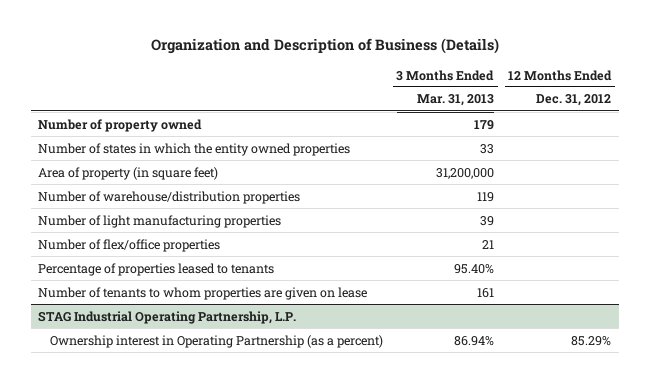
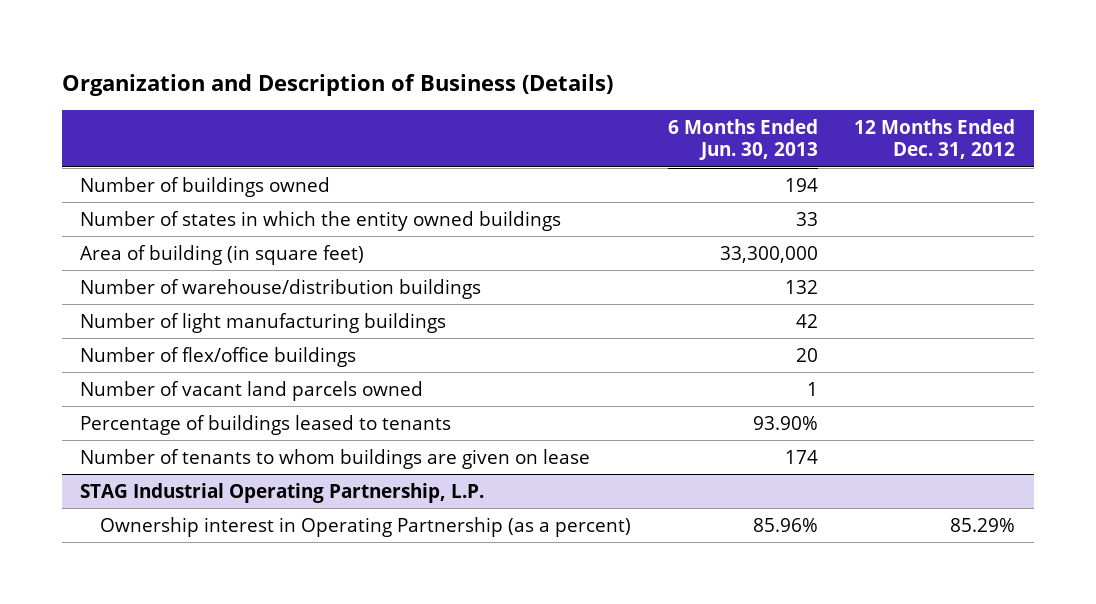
- | 3 Months Ended Mar. 31, 2013 | 12 Months Ended Dec. 31, 2012
+ | 6 Months Ended Jun. 30, 2013 | 12 Months Ended Dec. 31, 2012
- Number of property owned | 179 |
- Number of states in which the entity owned properties | 33 |
- Area of property (in square feet) | 31,200,000 |
- Number of warehouse/distribution properties | 119 |
- Number of light manufacturing properties | 39 |
- Number of flex/office properties | 21 |
- Percentage of properties leased to tenants | 95.40% |
- Number of tenants to whom properties are given on lease | 161 |
+ Number of buildings owned | 194 |
+ Number of states in which the entity owned buildings | 33 |
+ Area of building (in square feet) | 33,300,000 |
+ Number of warehouse/distribution buildings | 132 |
+ Number of light manufacturing buildings | 42 |
+ Number of flex/office buildings | 20 |
+ Number of vacant land parcels owned | 1 |
+ Percentage of buildings leased to tenants | 93.90% |
+ Number of tenants to whom buildings are given on lease | 174 |

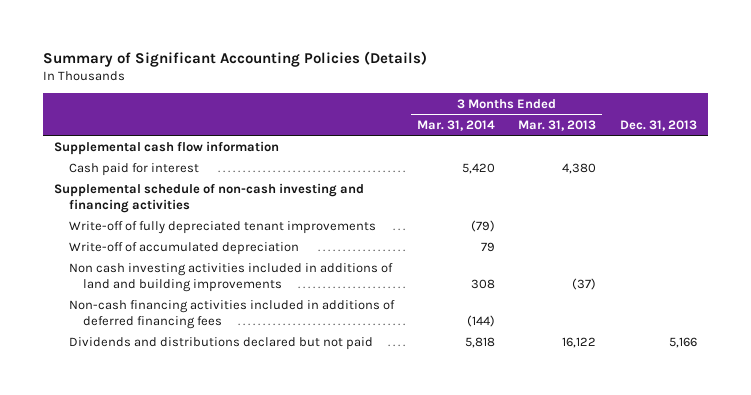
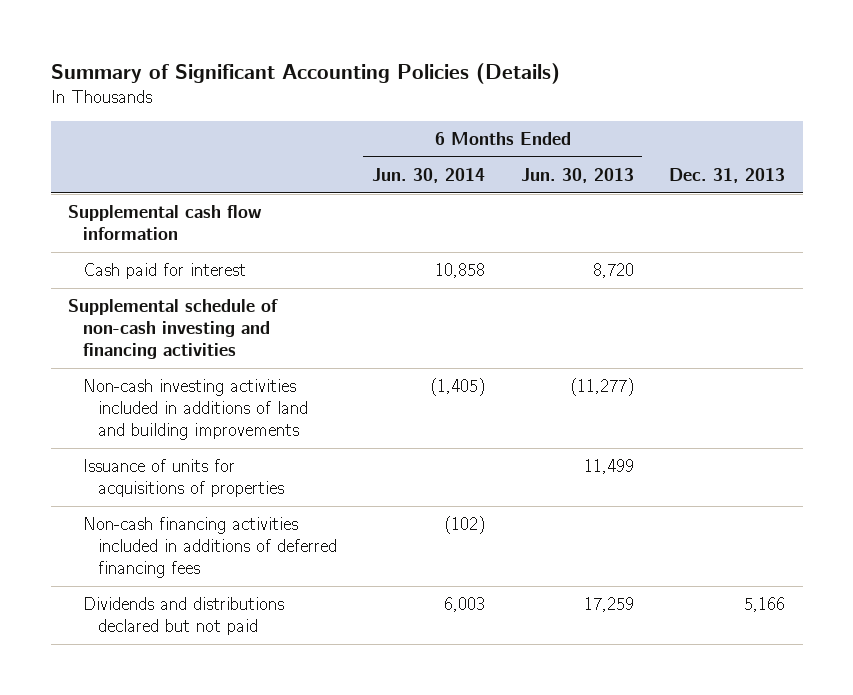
- | 3 Months Ended Mar. 31, 2014 | 3 Months Ended Mar. 31, 2013 | Dec. 31, 2013
+ | 6 Months Ended Jun. 30, 2014 | 6 Months Ended Jun. 30, 2013 | Dec. 31, 2013
- Write-off of fully depreciated tenant improvements | (79) | |
- Write-off of accumulated depreciation | 79 | |
- Non cash investing activities included in additions of land and building improvements | 308 | (37) |
+ Non-cash investing activities included in additions of land and building improvements | (1,405) | (11,277) |
+ Issuance of units for acquisitions of properties | | 11,499 |

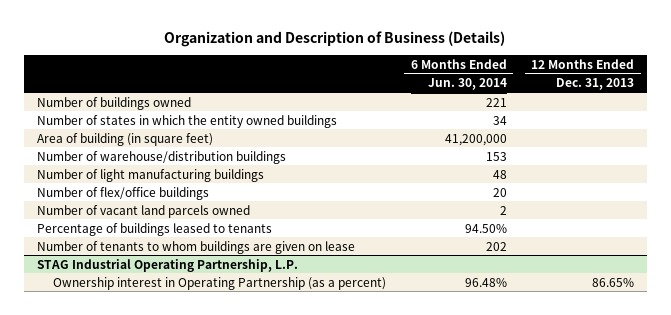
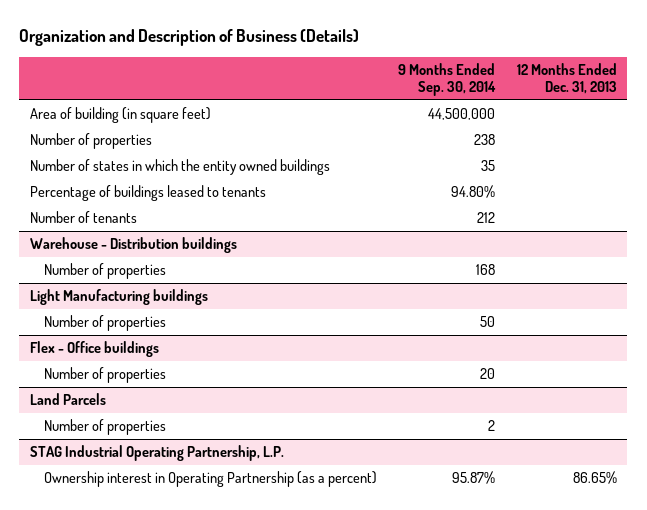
- | 6 Months Ended Jun. 30, 2014 | 12 Months Ended Dec. 31, 2013
+ | 9 Months Ended Sep. 30, 2014 | 12 Months Ended Dec. 31, 2013
- Number of buildings owned | 221 |
- Number of warehouse/distribution buildings | 153 |
- Number of light manufacturing buildings | 48 |
- Number of flex/office buildings | 20 |
- Number of vacant land parcels owned | 2 |
+ Number of properties | 238 |
moved down: Number of states in which the entity owned buildings | 35 |
- Number of tenants to whom buildings are given on lease | 202 |
+ Number of tenants | 212 |
+ Warehouse - Distribution buildings
+ Number of properties | 168 |
+ Light Manufacturing buildings
+ Number of properties | 50 |
+ Flex - Office buildings
+ Number of properties | 20 |
+ Land Parcels
+ Number of properties | 2 |

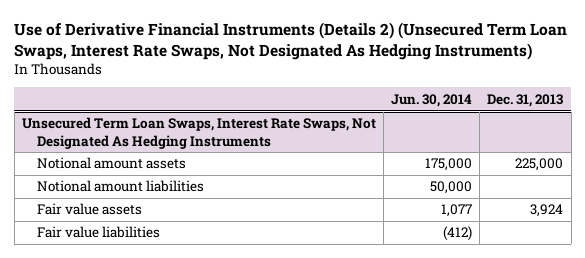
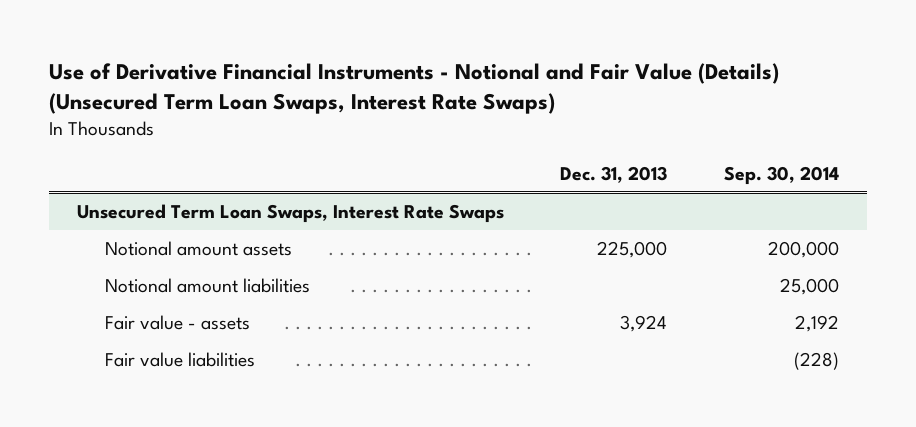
- Use of Derivative Financial Instruments (Details 2) (Unsecured Term Loan Swaps, Interest Rate Swaps, Not Designated As Hedging Instruments)
+ Use of Derivative Financial Instruments - Notional and Fair Value (Details) (Unsecured Term Loan Swaps, Interest Rate Swaps)
- | Jun. 30, 2014 | Dec. 31, 2013
+ | Dec. 31, 2013 | Sep. 30, 2014
- Unsecured Term Loan Swaps, Interest Rate Swaps, Not Designated As Hedging Instruments
+ Unsecured Term Loan Swaps, Interest Rate Swaps
- Fair value assets | 1,077 | 3,924
+ Fair value - assets | 3,924 | 2,192

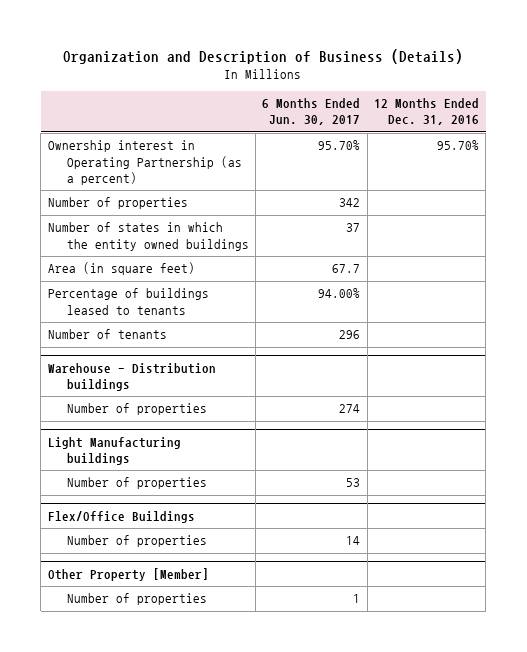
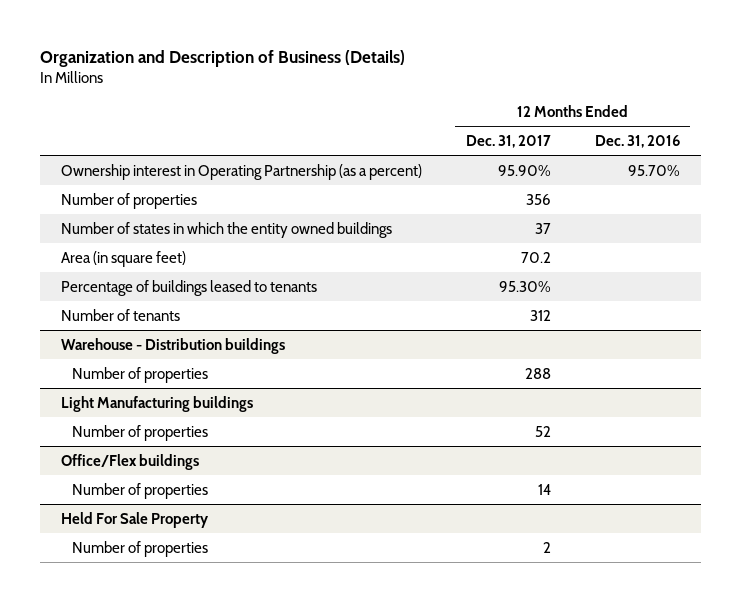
- | 6 Months Ended Jun. 30, 2017 | 12 Months Ended Dec. 31, 2016
+ | 12 Months Ended Dec. 31, 2017 | 12 Months Ended Dec. 31, 2016
- Flex/Office Buildings
+ Office/Flex buildings
- Other Property [Member]
+ Held For Sale Property

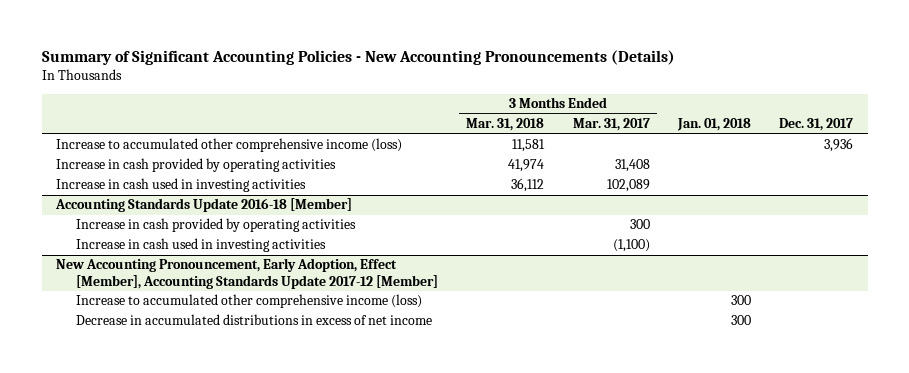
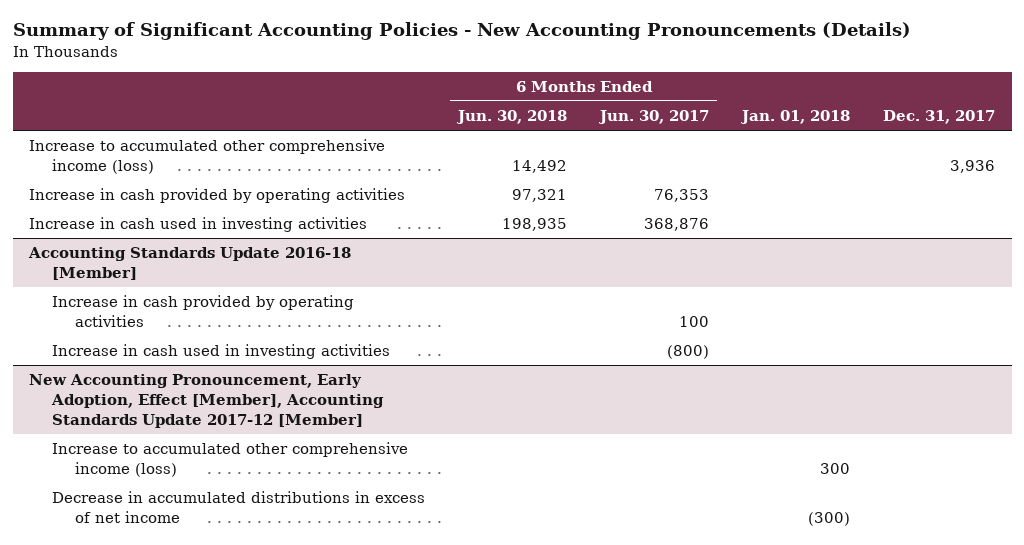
- | 3 Months Ended Mar. 31, 2018 | 3 Months Ended Mar. 31, 2017 | Jan. 01, 2018 | Dec. 31, 2017
+ | 6 Months Ended Jun. 30, 2018 | 6 Months Ended Jun. 30, 2017 | Jan. 01, 2018 | Dec. 31, 2017
@ New Accounting Pronouncement, Early Adoption, Effect [Member], Accounting Standards Update 2017-12 [Member]
- Decrease in accumulated distributions in excess of net income | | | 300 |
+ Decrease in accumulated distributions in excess of net income | | | (300) |

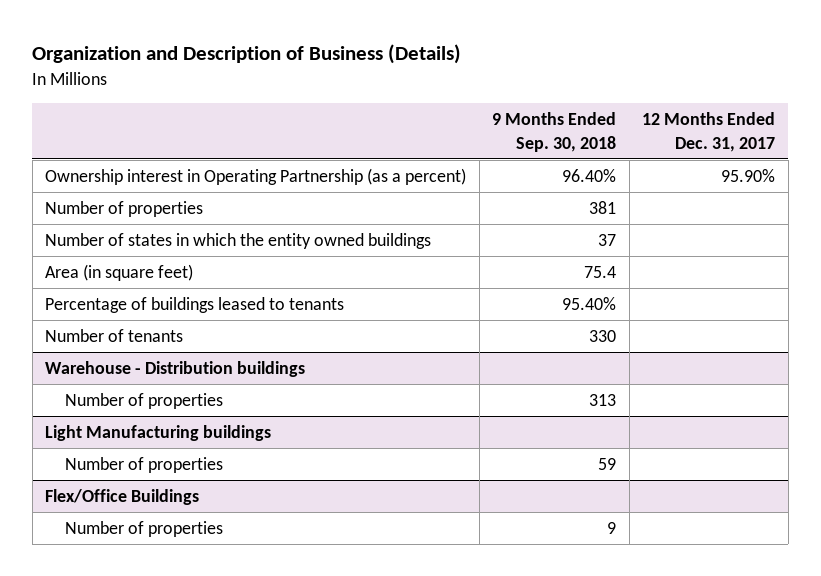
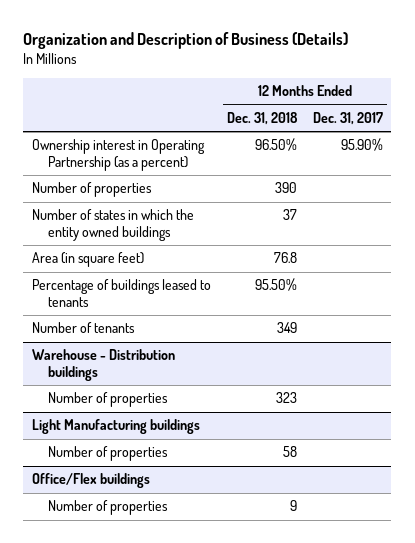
- | 9 Months Ended Sep. 30, 2018 | 12 Months Ended Dec. 31, 2017
+ | 12 Months Ended Dec. 31, 2018 | 12 Months Ended Dec. 31, 2017
- Flex/Office Buildings
+ Office/Flex buildings

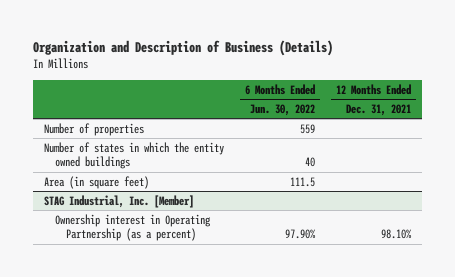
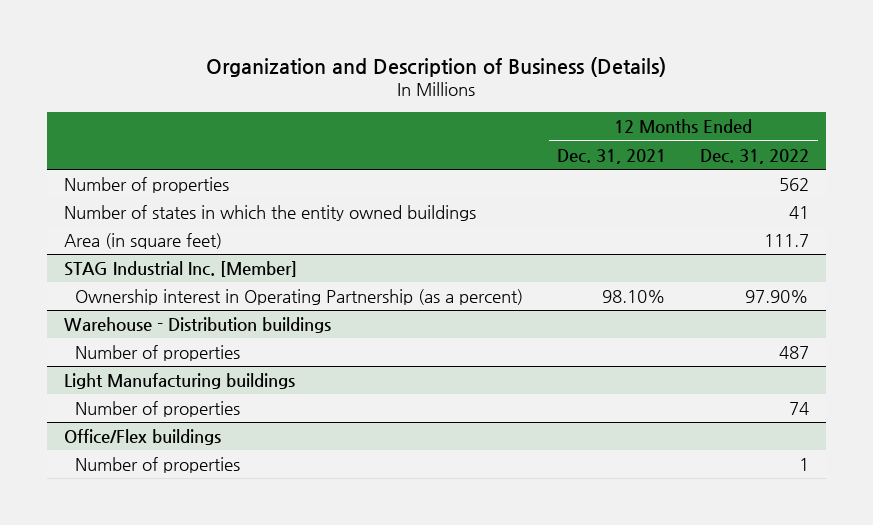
- | 6 Months Ended Jun. 30, 2022 | 12 Months Ended Dec. 31, 2021
+ | 12 Months Ended Dec. 31, 2021 | 12 Months Ended Dec. 31, 2022
- STAG Industrial, Inc. [Member]
+ STAG Industrial Inc. [Member]
+ Warehouse - Distribution buildings
+ Number of properties | | 487
+ Light Manufacturing buildings
+ Number of properties | | 74
+ Office/Flex buildings
+ Number of properties | | 1

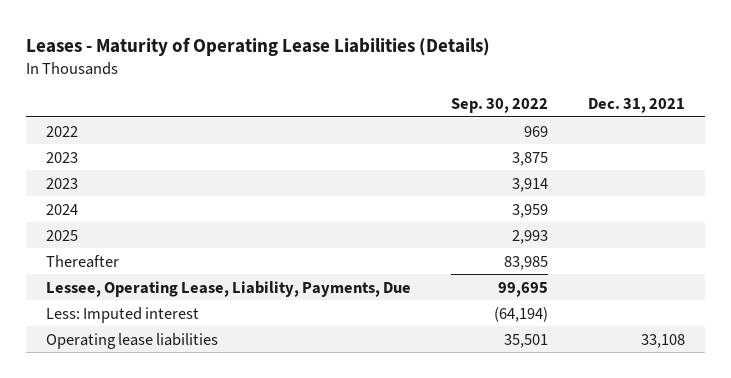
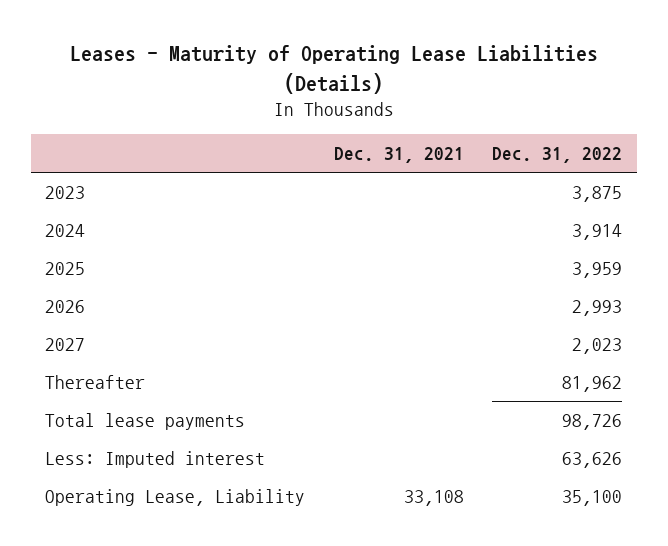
- | Sep. 30, 2022 | Dec. 31, 2021
+ | Dec. 31, 2021 | Dec. 31, 2022
- 2022 | 969 |
- 2023 | 3,914 |
+ 2026 | | 2,993
+ 2027 | | 2,023
- Lessee, Operating Lease, Liability, Payments, Due | 99,695 |
+ Total lease payments | | 98,726
- Operating lease liabilities | 35,501 | 33,108
+ Operating Lease, Liability | 33,108 | 35,100

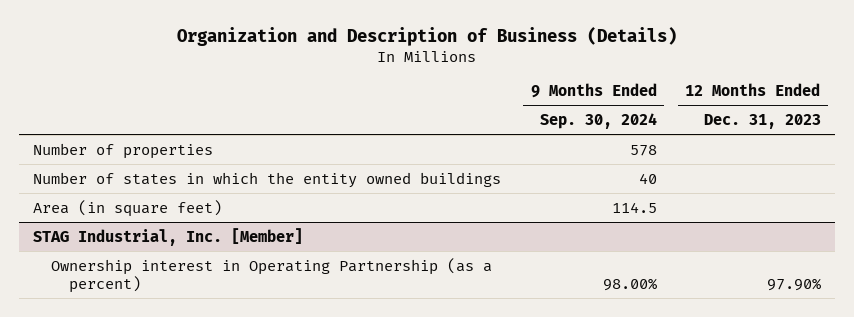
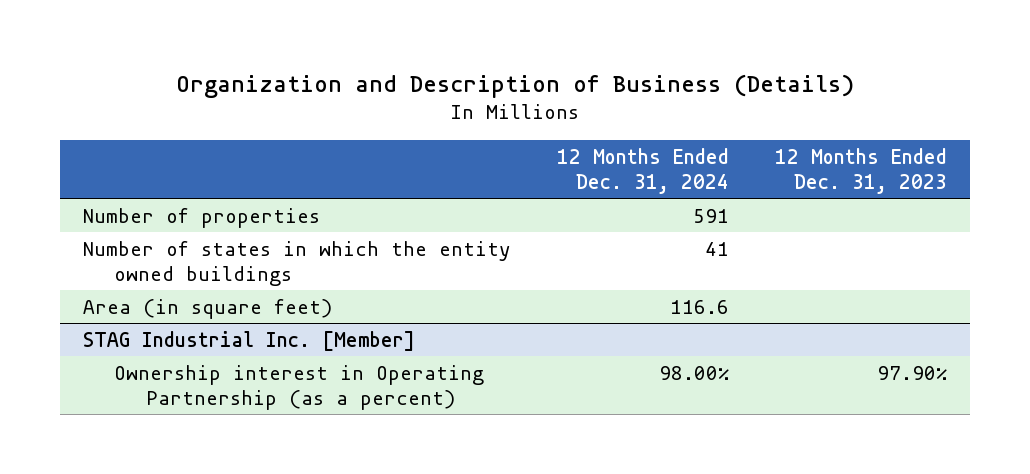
- | 9 Months Ended Sep. 30, 2024 | 12 Months Ended Dec. 31, 2023
+ | 12 Months Ended Dec. 31, 2024 | 12 Months Ended Dec. 31, 2023
- STAG Industrial, Inc. [Member]
+ STAG Industrial Inc. [Member]

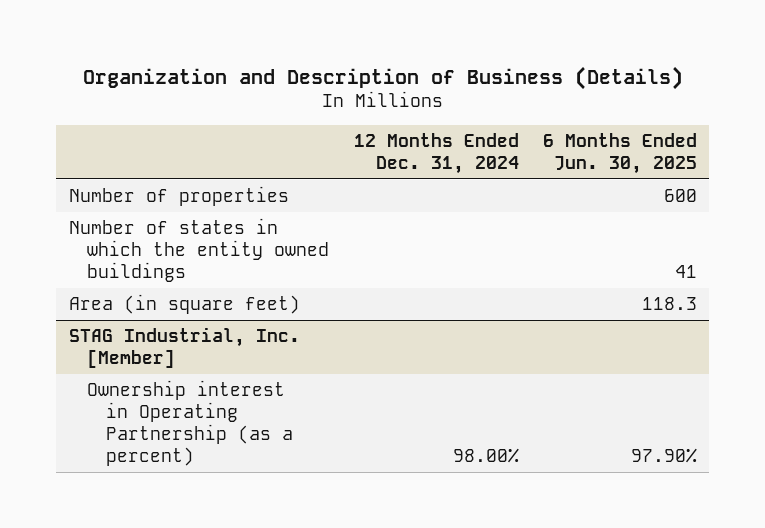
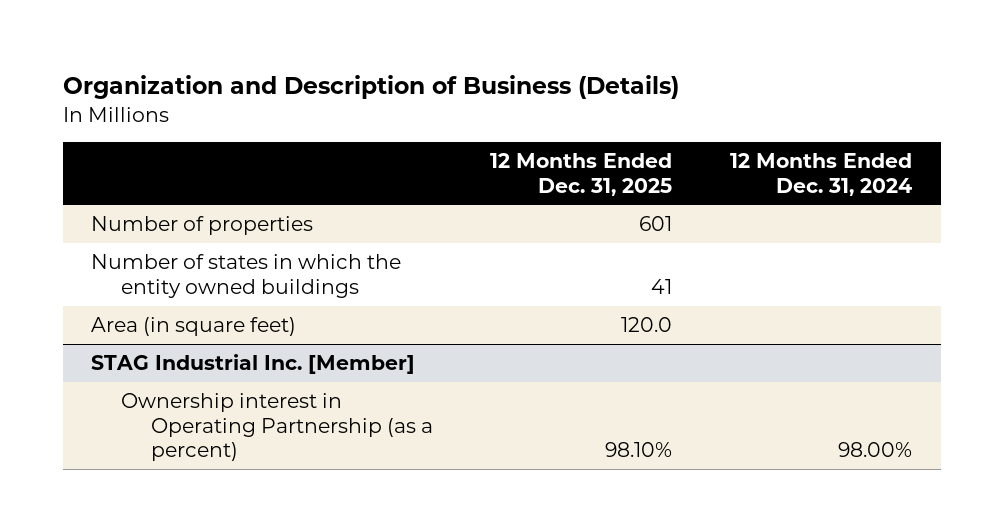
- | 12 Months Ended Dec. 31, 2024 | 6 Months Ended Jun. 30, 2025
+ | 12 Months Ended Dec. 31, 2025 | 12 Months Ended Dec. 31, 2024
- STAG Industrial, Inc. [Member]
+ STAG Industrial Inc. [Member]

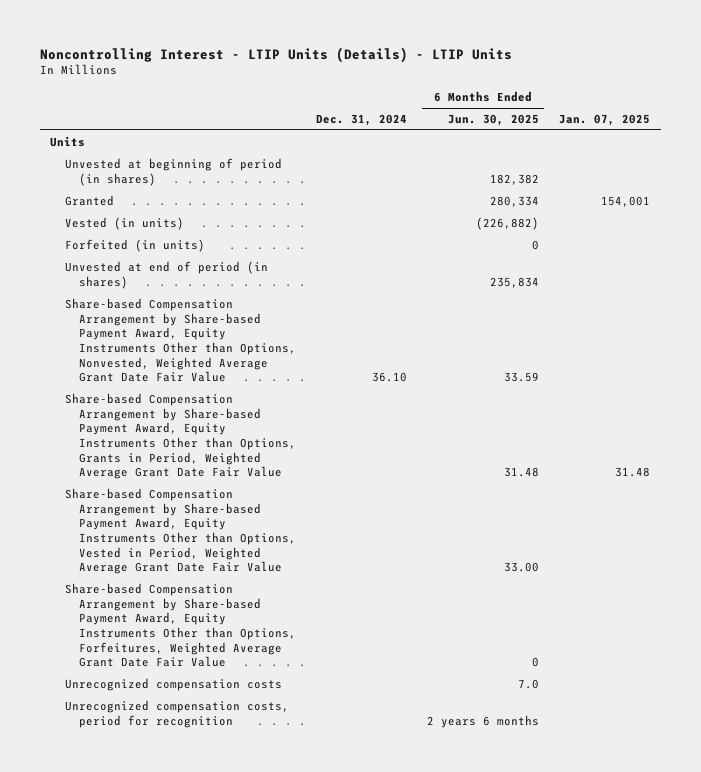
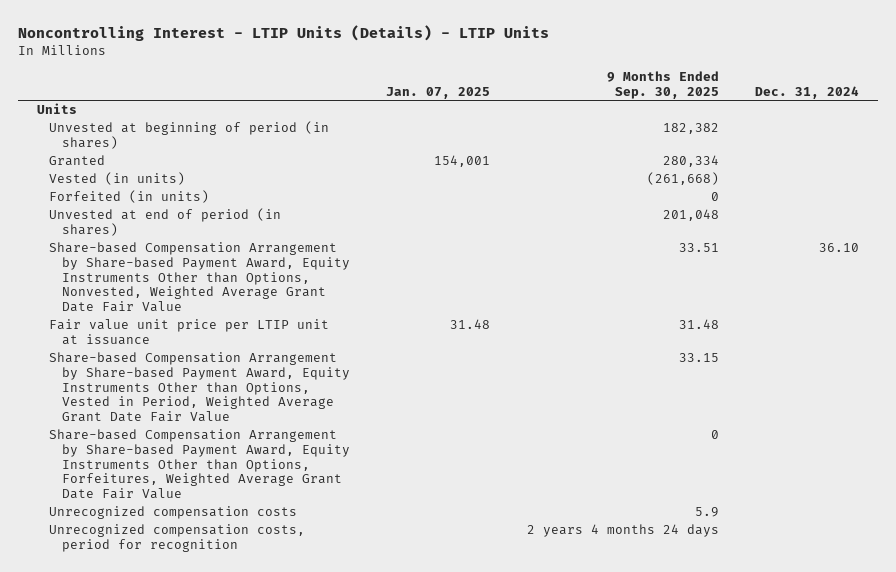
- | Dec. 31, 2024 | 6 Months Ended Jun. 30, 2025 | Jan. 07, 2025
+ | Jan. 07, 2025 | 9 Months Ended Sep. 30, 2025 | Dec. 31, 2024
- Share-based Compensation Arrangement by Share-based Payment Award, Equity Instruments Other than Options, Grants in Period, Weighted Average Grant Date Fair Value | | 31.48 | 31.48
+ Fair value unit price per LTIP unit at issuance | 31.48 | 31.48 |

